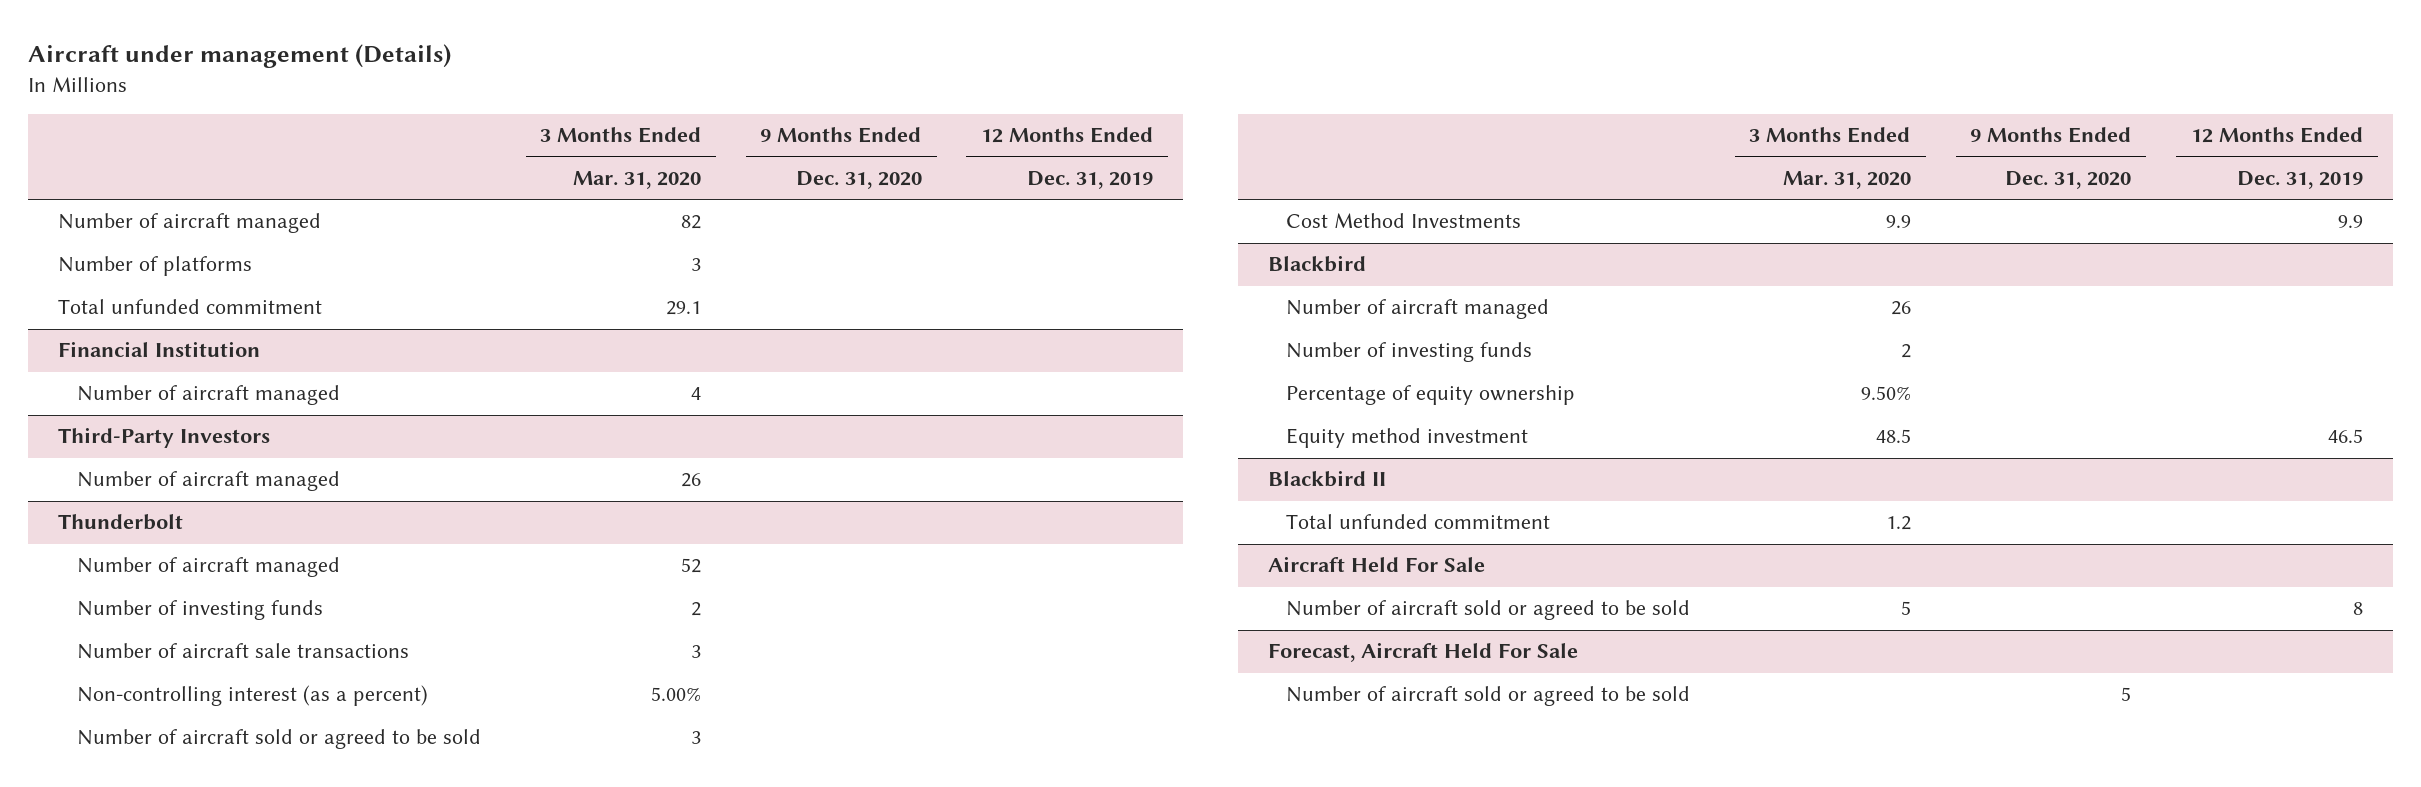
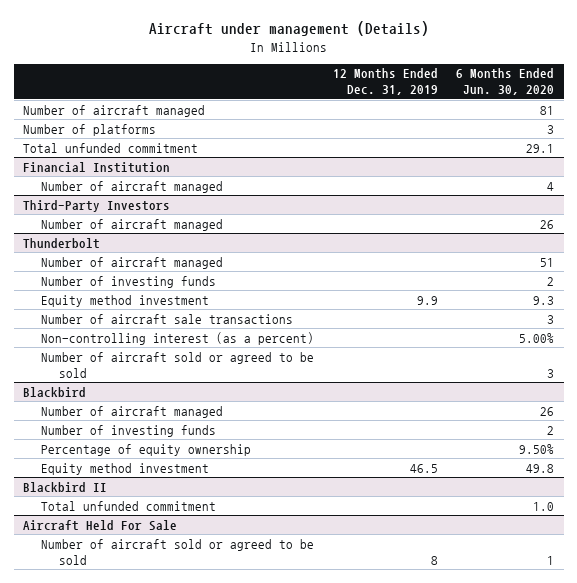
- | 3 Months Ended Mar. 31, 2020 | 9 Months Ended Dec. 31, 2020 | 12 Months Ended Dec. 31, 2019
+ | 12 Months Ended Dec. 31, 2019 | 6 Months Ended Jun. 30, 2020
@ Thunderbolt
+ Equity method investment | 9.9 | 9.3
- Cost Method Investments | 9.9 | | 9.9
- Forecast, Aircraft Held For Sale
- Number of aircraft sold or agreed to be sold | | 5 |

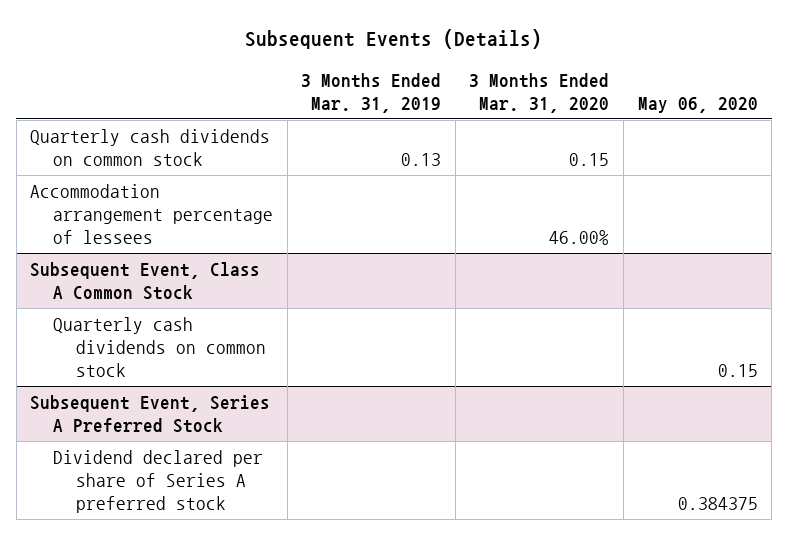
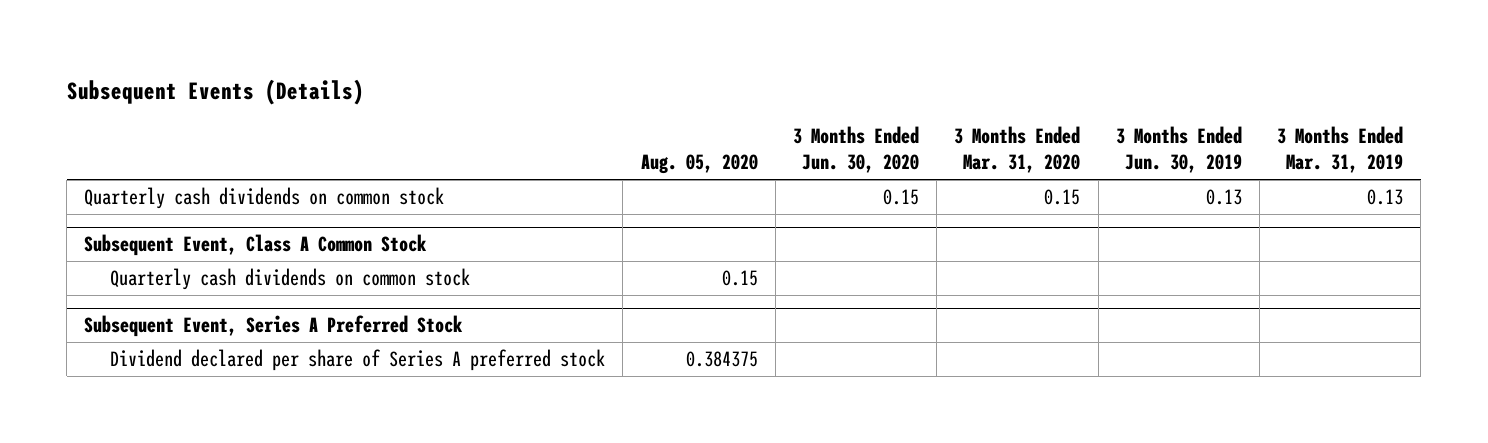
- | 3 Months Ended Mar. 31, 2019 | 3 Months Ended Mar. 31, 2020 | May 06, 2020
+ | Aug. 05, 2020 | 3 Months Ended Jun. 30, 2020 | 3 Months Ended Mar. 31, 2020 | 3 Months Ended Jun. 30, 2019 | 3 Months Ended Mar. 31, 2019
- Accommodation arrangement percentage of lessees | | 46.00% |

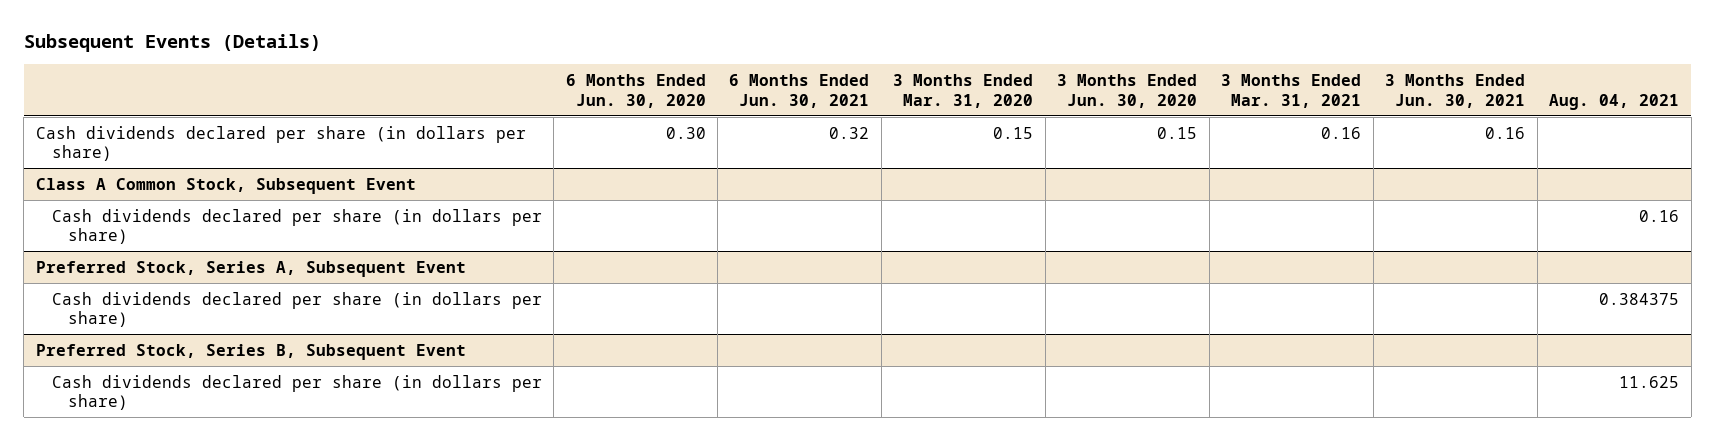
- | Aug. 05, 2020 | 3 Months Ended Jun. 30, 2020 | 3 Months Ended Mar. 31, 2020 | 3 Months Ended Jun. 30, 2019 | 3 Months Ended Mar. 31, 2019
+ | 6 Months Ended Jun. 30, 2020 | 6 Months Ended Jun. 30, 2021 | 3 Months Ended Mar. 31, 2020 | 3 Months Ended Jun. 30, 2020 | 3 Months Ended Mar. 31, 2021 | 3 Months Ended Jun. 30, 2021 | Aug. 04, 2021
- Quarterly cash dividends on common stock | | 0.15 | 0.15 | 0.13 | 0.13
- Subsequent Event, Class A Common Stock
- Quarterly cash dividends on common stock | 0.15 | | | |
- Subsequent Event, Series A Preferred Stock
- Dividend declared per share of Series A preferred stock | 0.384375 | | | |
+ Cash dividends declared per share (in dollars per share) | 0.30 | 0.32 | 0.15 | 0.15 | 0.16 | 0.16 |
+ Class A Common Stock, Subsequent Event
+ Cash dividends declared per share (in dollars per share) | | | | | | | 0.16
+ Preferred Stock, Series A, Subsequent Event
+ Cash dividends declared per share (in dollars per share) | | | | | | | 0.384375
+ Preferred Stock, Series B, Subsequent Event
+ Cash dividends declared per share (in dollars per share) | | | | | | | 11.625

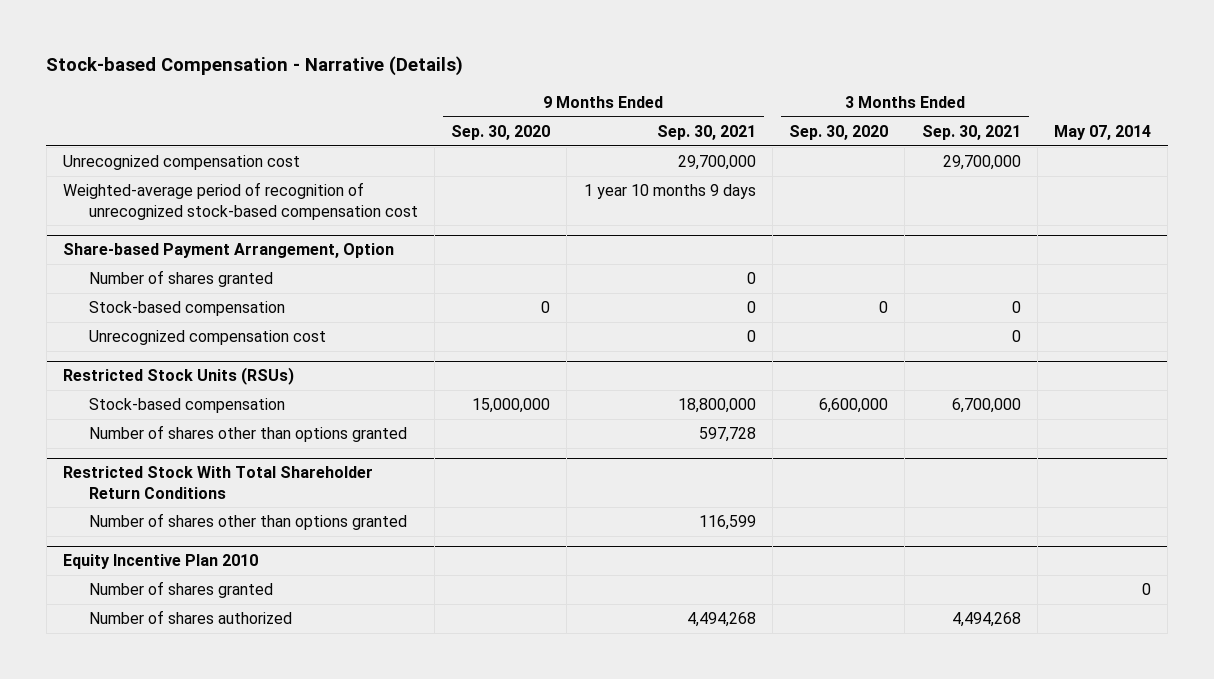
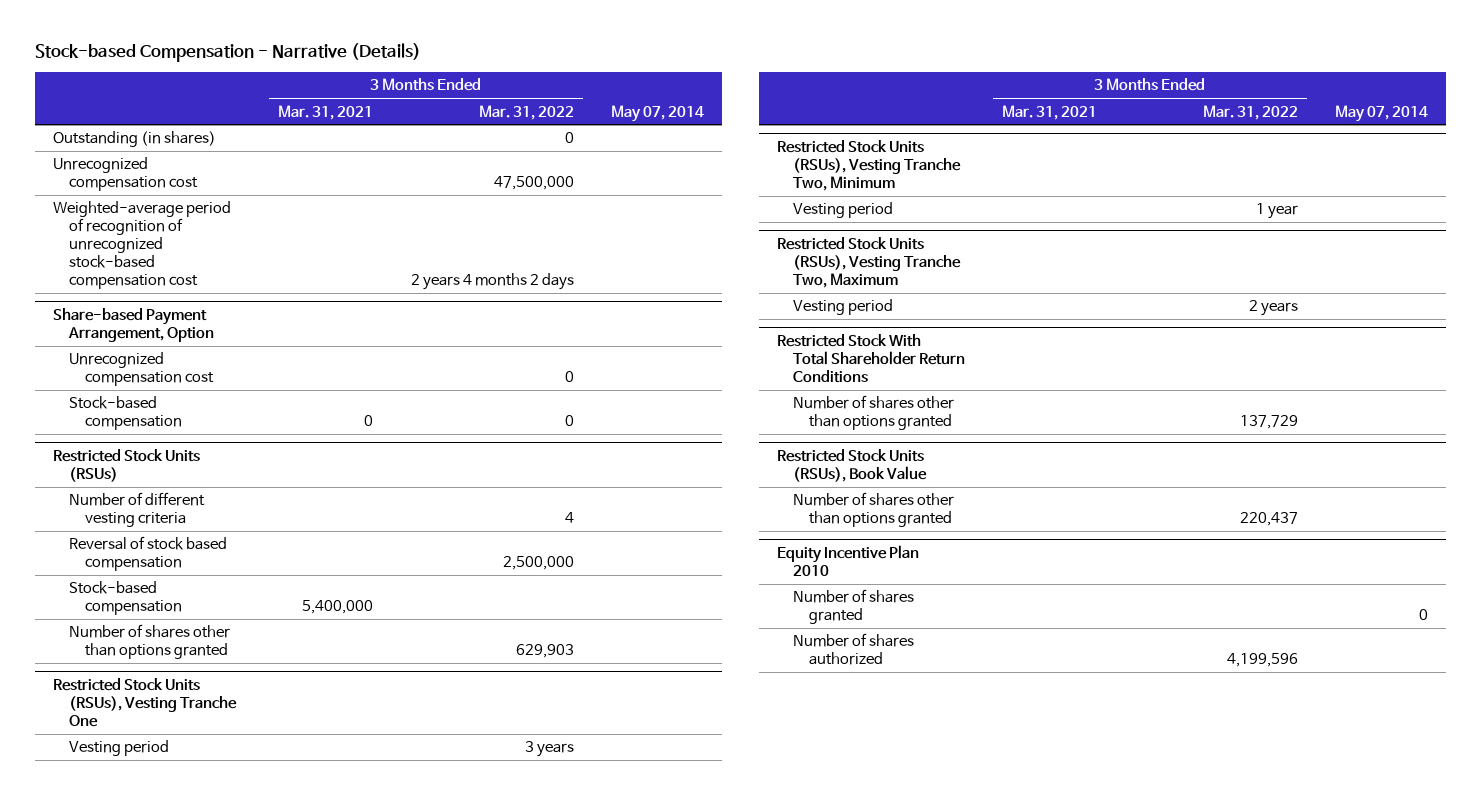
- | 9 Months Ended Sep. 30, 2020 | 9 Months Ended Sep. 30, 2021 | 3 Months Ended Sep. 30, 2020 | 3 Months Ended Sep. 30, 2021 | May 07, 2014
+ | 3 Months Ended Mar. 31, 2021 | 3 Months Ended Mar. 31, 2022 | May 07, 2014
+ Outstanding (in shares) | | 0 |
@ Share-based Payment Arrangement, Option
- Number of shares granted | | 0 | | |
moved down: Stock-based compensation | 0 | 0 |
@ Restricted Stock Units (RSUs)
+ Number of different vesting criteria | | 4 |
+ Reversal of stock based compensation | | 2,500,000 |
+ Restricted Stock Units (RSUs), Vesting Tranche One
+ Vesting period | | 3 years |
+ Restricted Stock Units (RSUs), Vesting Tranche Two, Minimum
+ Vesting period | | 1 year |
+ Restricted Stock Units (RSUs), Vesting Tranche Two, Maximum
+ Vesting period | | 2 years |
+ Restricted Stock Units (RSUs), Book Value
+ Number of shares other than options granted | | 220,437 |

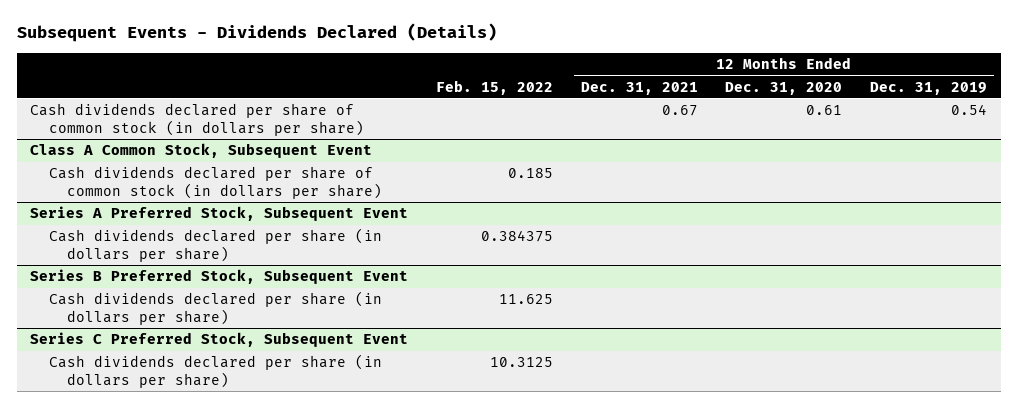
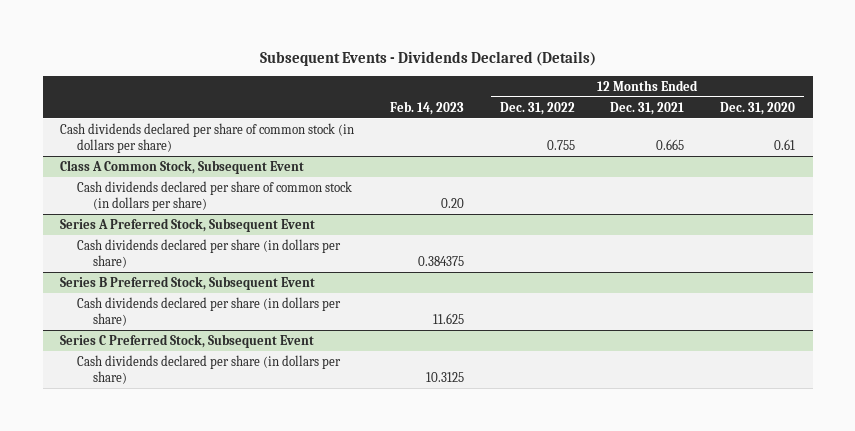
- | Feb. 15, 2022 | 12 Months Ended Dec. 31, 2021 | 12 Months Ended Dec. 31, 2020 | 12 Months Ended Dec. 31, 2019
+ | Feb. 14, 2023 | 12 Months Ended Dec. 31, 2022 | 12 Months Ended Dec. 31, 2021 | 12 Months Ended Dec. 31, 2020
- Cash dividends declared per share of common stock (in dollars per share) | | 0.67 | 0.61 | 0.54
+ Cash dividends declared per share of common stock (in dollars per share) | | 0.755 | 0.665 | 0.61

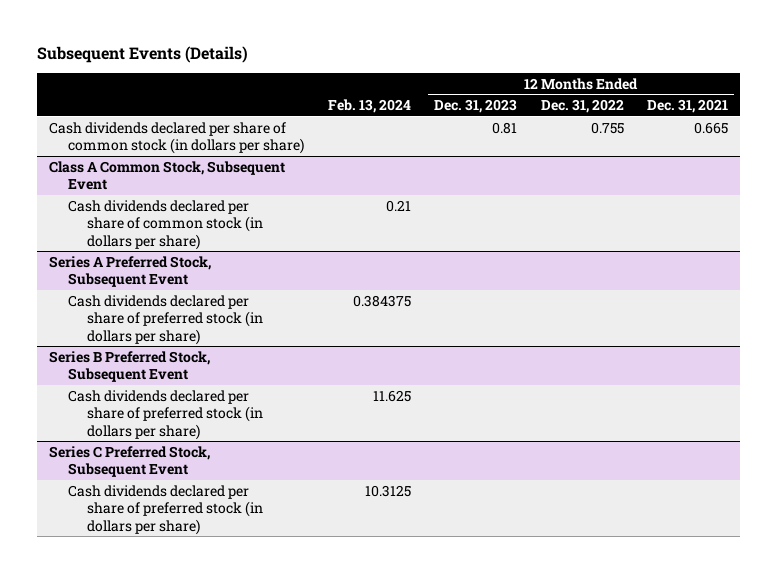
- Subsequent Events - Dividends Declared (Details)
+ Subsequent Events (Details)
- | Feb. 14, 2023 | 12 Months Ended Dec. 31, 2022 | 12 Months Ended Dec. 31, 2021 | 12 Months Ended Dec. 31, 2020
+ | Feb. 13, 2024 | 12 Months Ended Dec. 31, 2023 | 12 Months Ended Dec. 31, 2022 | 12 Months Ended Dec. 31, 2021
@ Series A Preferred Stock, Subsequent Event
- Cash dividends declared per share (in dollars per share) | 0.384375 | | |
+ Cash dividends declared per share of preferred stock (in dollars per share) | 0.384375 | | |
@ Series B Preferred Stock, Subsequent Event
- Cash dividends declared per share (in dollars per share) | 11.625 | | |
+ Cash dividends declared per share of preferred stock (in dollars per share) | 11.625 | | |
@ Series C Preferred Stock, Subsequent Event
- Cash dividends declared per share (in dollars per share) | 10.3125 | | |
+ Cash dividends declared per share of preferred stock (in dollars per share) | 10.3125 | | |

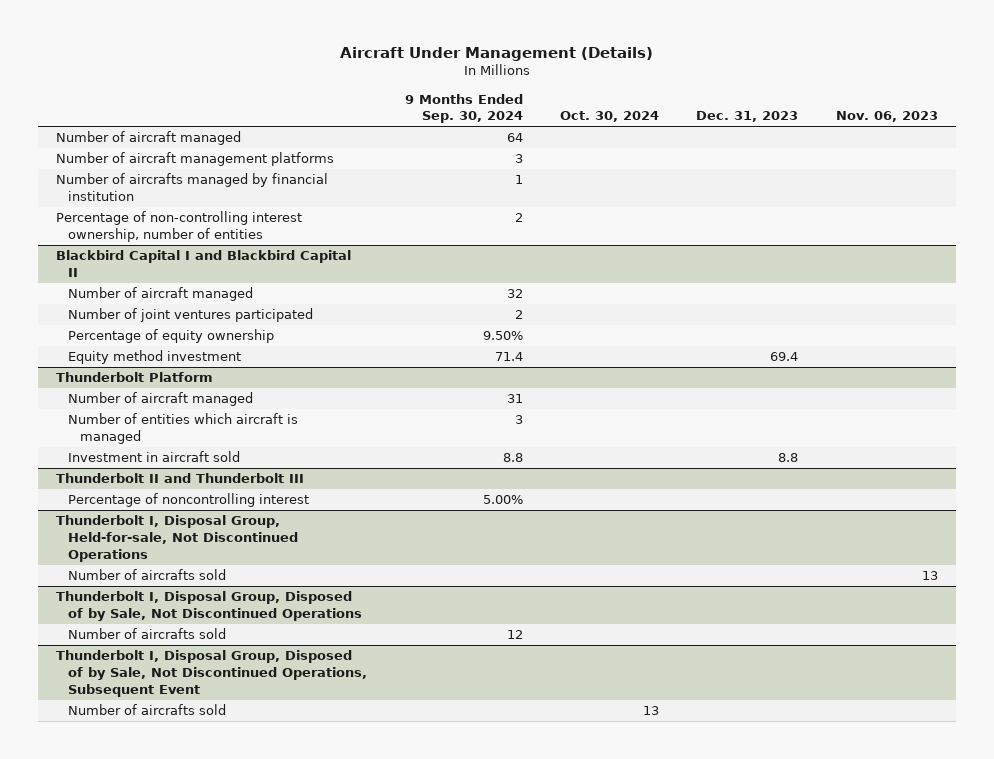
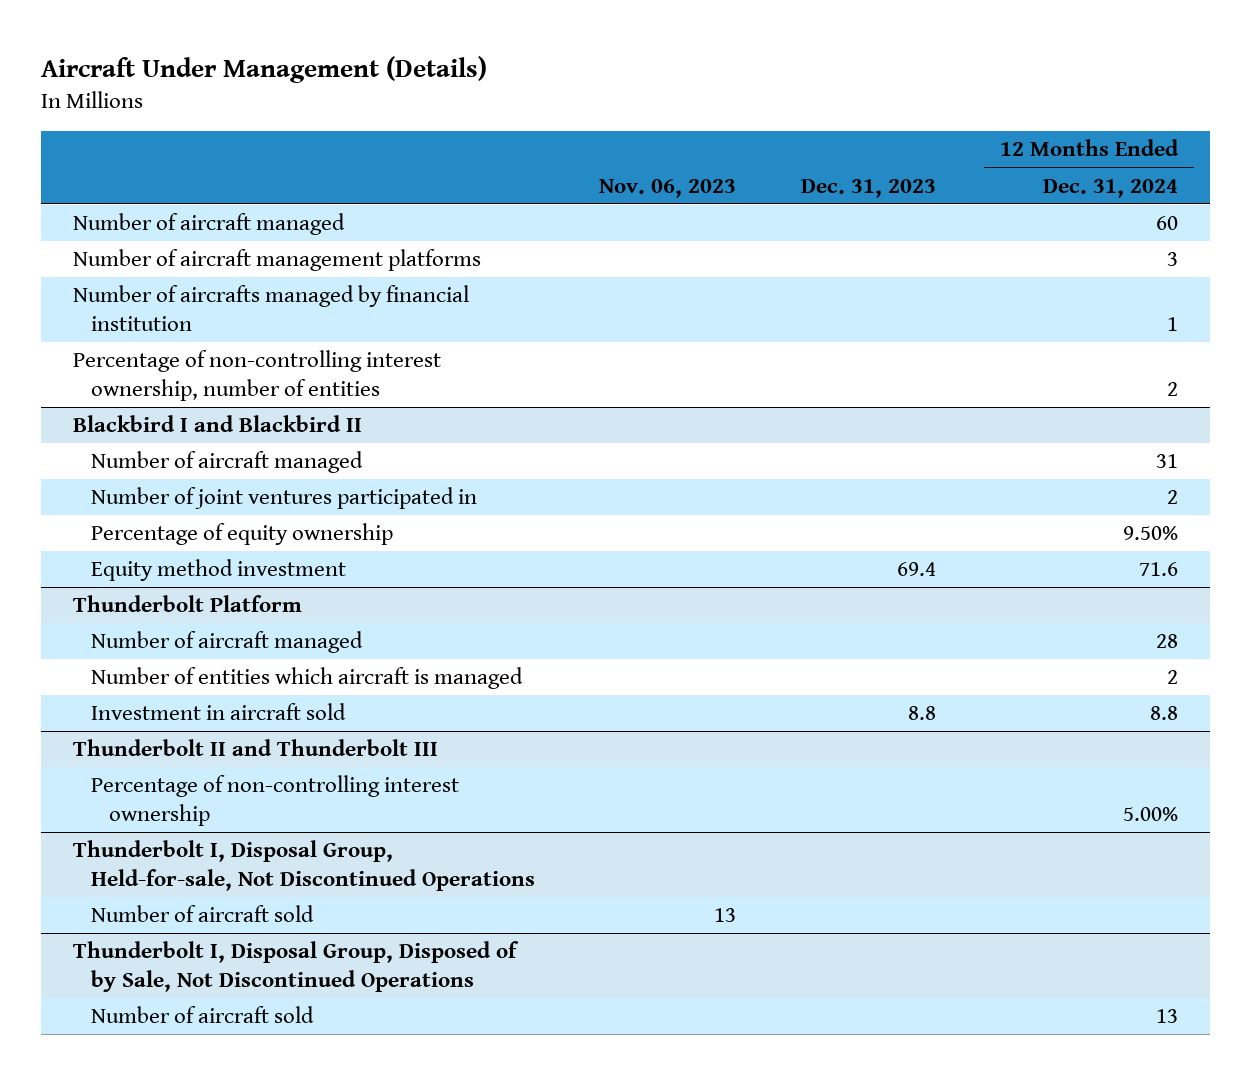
- | 9 Months Ended Sep. 30, 2024 | Oct. 30, 2024 | Dec. 31, 2023 | Nov. 06, 2023
+ | Nov. 06, 2023 | Dec. 31, 2023 | 12 Months Ended Dec. 31, 2024
- Blackbird Capital I and Blackbird Capital II
+ Blackbird I and Blackbird II
- Number of joint ventures participated | 2 | | |
+ Number of joint ventures participated in | | | 2
@ Thunderbolt II and Thunderbolt III
- Percentage of noncontrolling interest | 5.00% | | |
+ Percentage of non-controlling interest ownership | | | 5.00%
@ Thunderbolt I, Disposal Group, Held-for-sale, Not Discontinued Operations
- Number of aircrafts sold | | | | 13
+ Number of aircraft sold | 13 | |
@ Thunderbolt I, Disposal Group, Disposed of by Sale, Not Discontinued Operations
- Number of aircrafts sold | 12 | | |
- Thunderbolt I, Disposal Group, Disposed of by Sale, Not Discontinued Operations, Subsequent Event
- Number of aircrafts sold | | 13 | |
@ Thunderbolt I, Disposal Group, Disposed of by Sale, Not Discontinued Operations
+ Number of aircraft sold | | | 13

